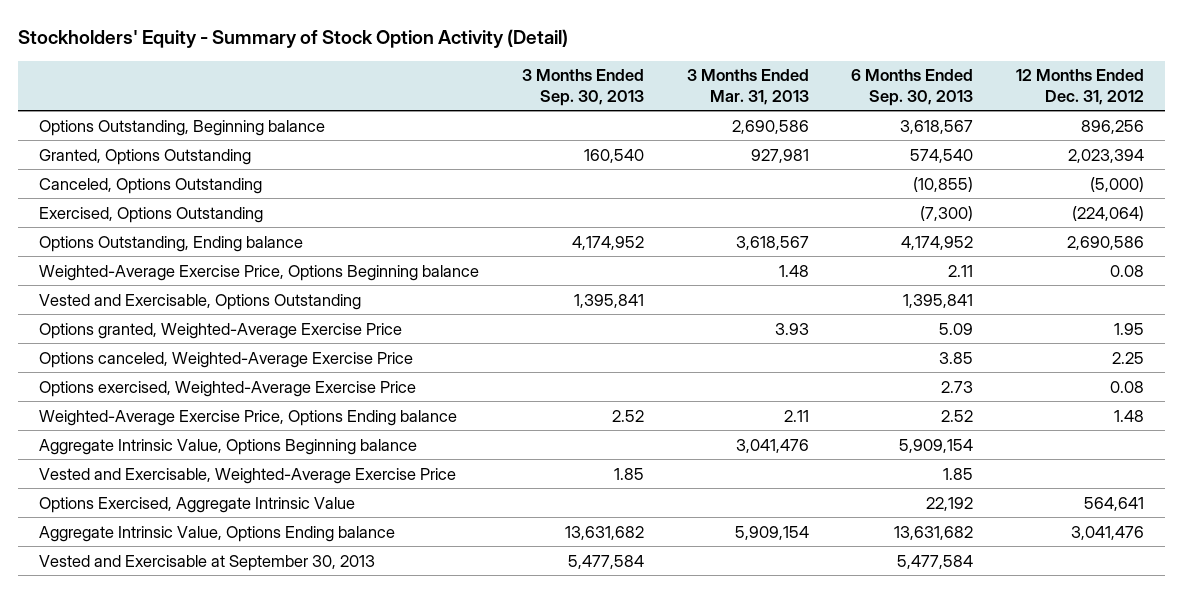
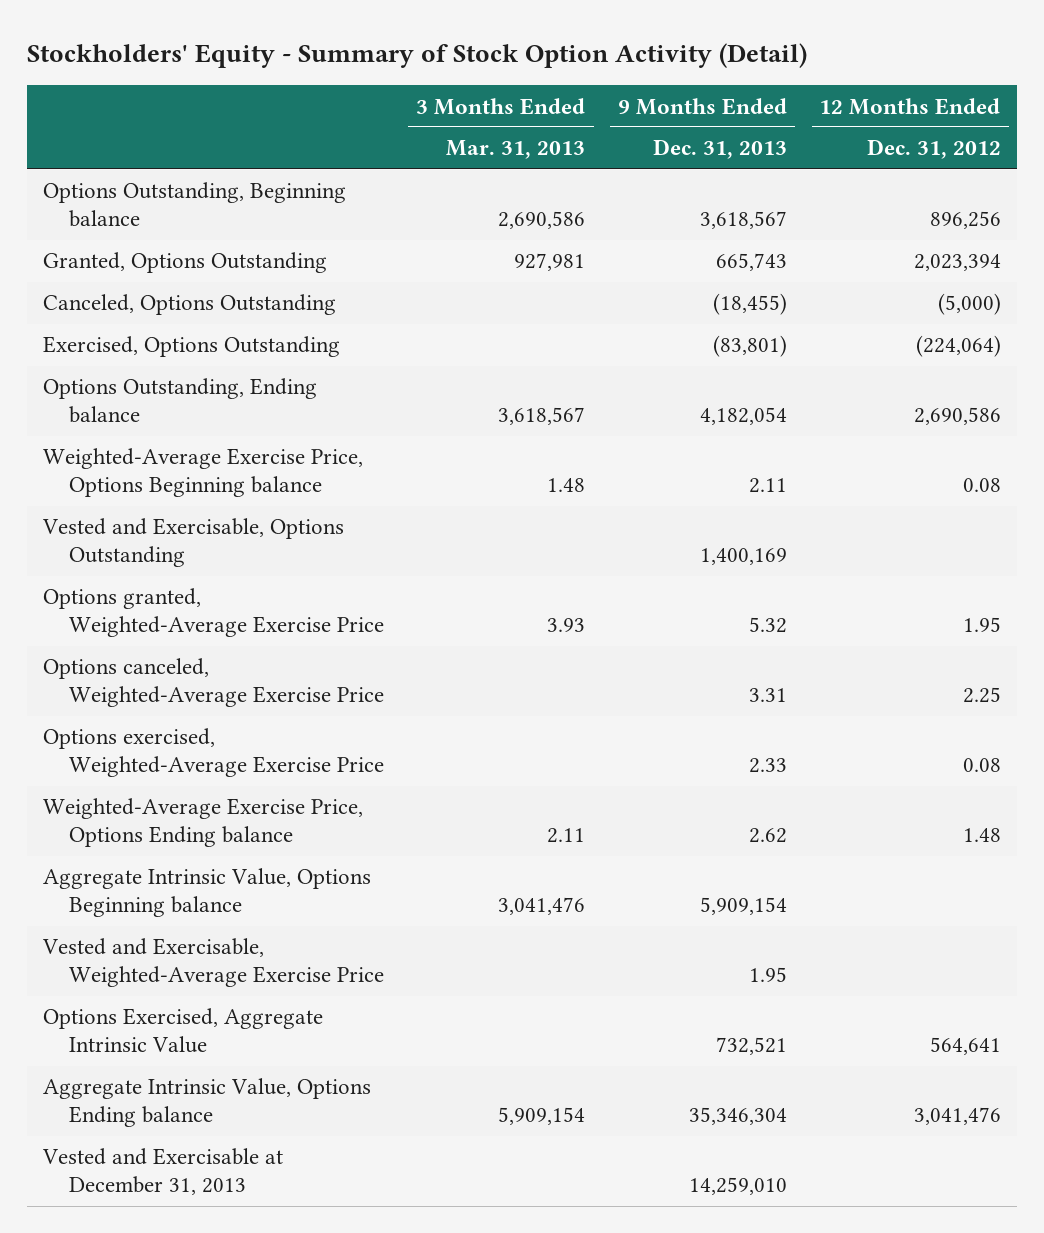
- | 3 Months Ended Sep. 30, 2013 | 3 Months Ended Mar. 31, 2013 | 6 Months Ended Sep. 30, 2013 | 12 Months Ended Dec. 31, 2012
+ | 3 Months Ended Mar. 31, 2013 | 9 Months Ended Dec. 31, 2013 | 12 Months Ended Dec. 31, 2012
- Vested and Exercisable at September 30, 2013 | 5,477,584 | | 5,477,584 |
+ Vested and Exercisable at December 31, 2013 | | 14,259,010 |

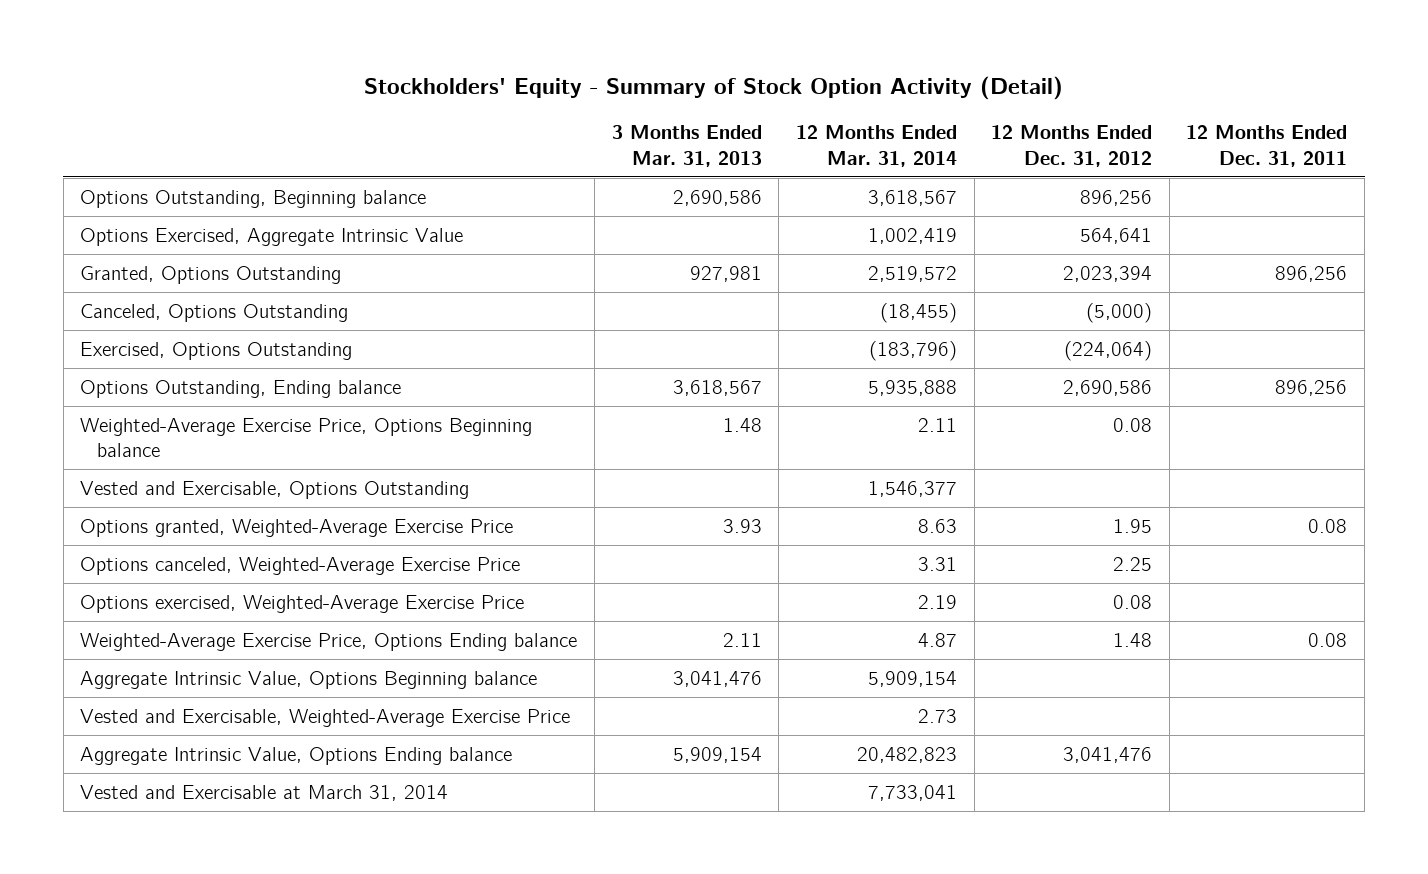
- | 3 Months Ended Mar. 31, 2013 | 9 Months Ended Dec. 31, 2013 | 12 Months Ended Dec. 31, 2012
+ | 3 Months Ended Mar. 31, 2013 | 12 Months Ended Mar. 31, 2014 | 12 Months Ended Dec. 31, 2012 | 12 Months Ended Dec. 31, 2011
moved up: Options Exercised, Aggregate Intrinsic Value | | 1,002,419 | 564,641 |
- Vested and Exercisable at December 31, 2013 | | 14,259,010 |
+ Vested and Exercisable at March 31, 2014 | | 7,733,041 | |

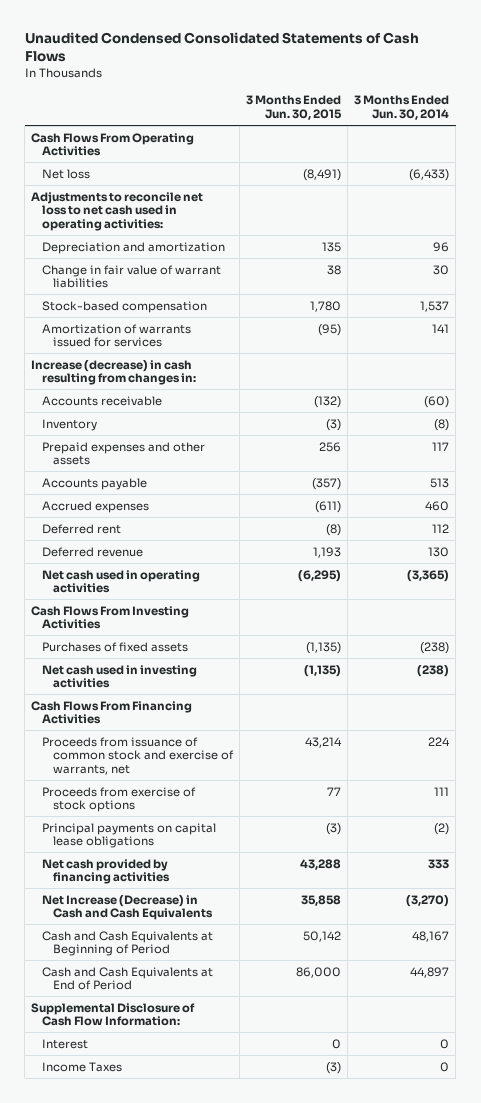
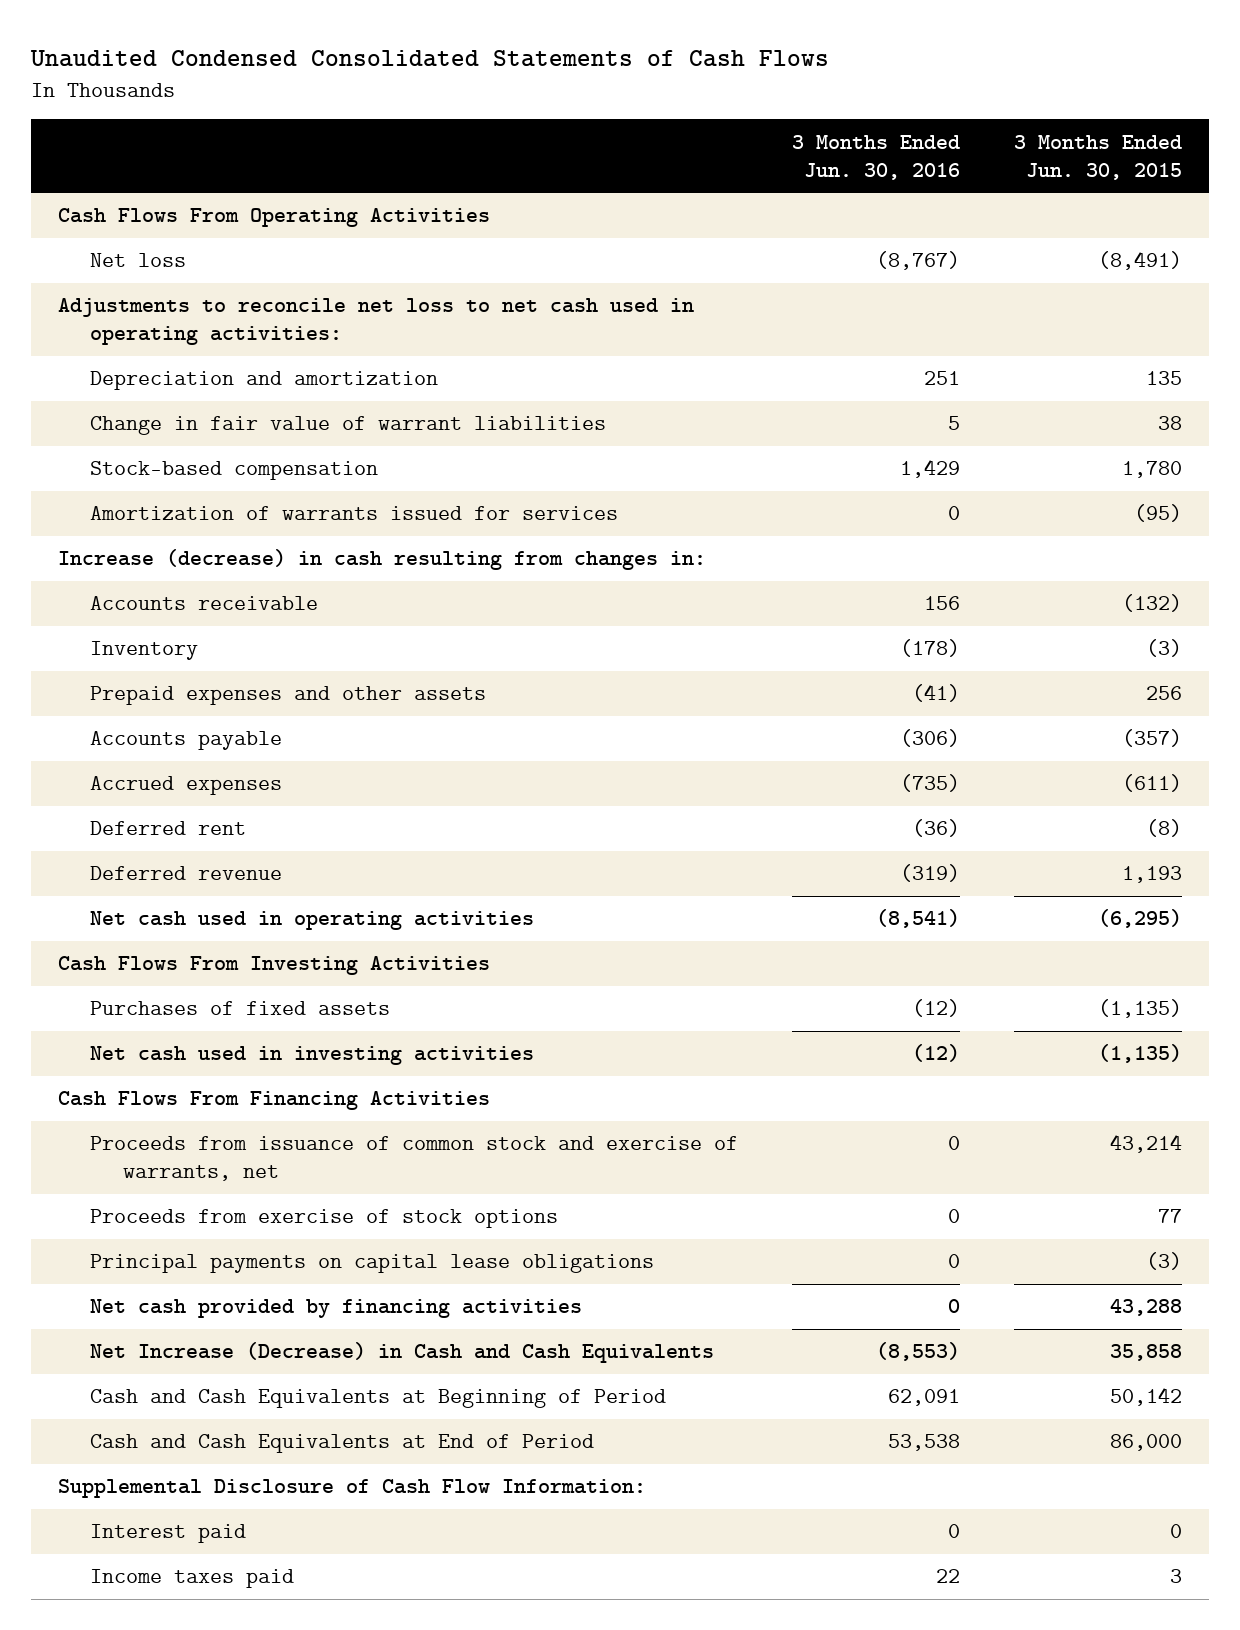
- | 3 Months Ended Jun. 30, 2015 | 3 Months Ended Jun. 30, 2014
+ | 3 Months Ended Jun. 30, 2016 | 3 Months Ended Jun. 30, 2015
- Interest | 0 | 0
- Income Taxes | (3) | 0
+ Interest paid | 0 | 0
+ Income taxes paid | 22 | 3

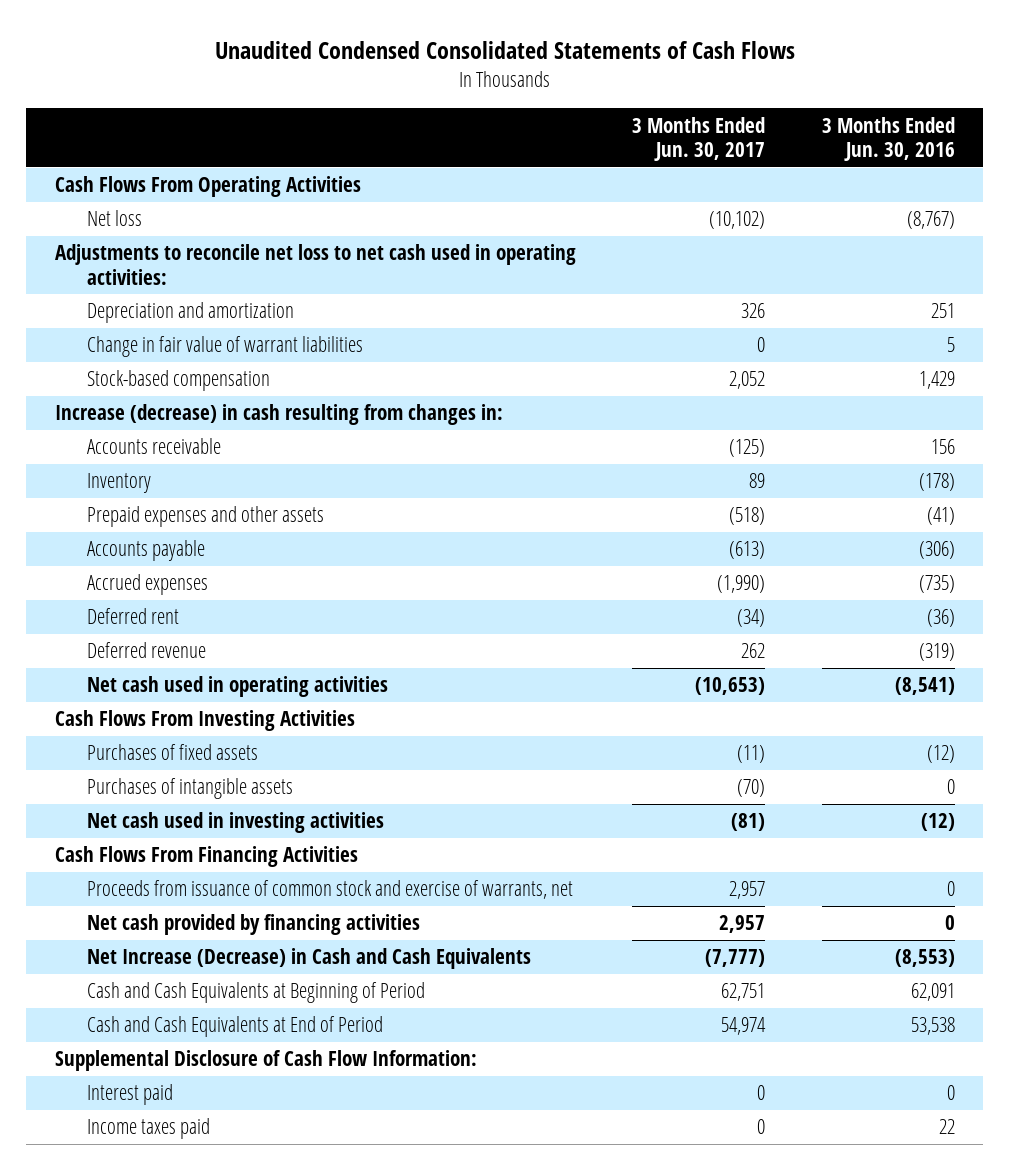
- | 3 Months Ended Jun. 30, 2016 | 3 Months Ended Jun. 30, 2015
+ | 3 Months Ended Jun. 30, 2017 | 3 Months Ended Jun. 30, 2016
- Amortization of warrants issued for services | 0 | (95)
+ Purchases of intangible assets | (70) | 0
- Proceeds from exercise of stock options | 0 | 77
- Principal payments on capital lease obligations | 0 | (3)

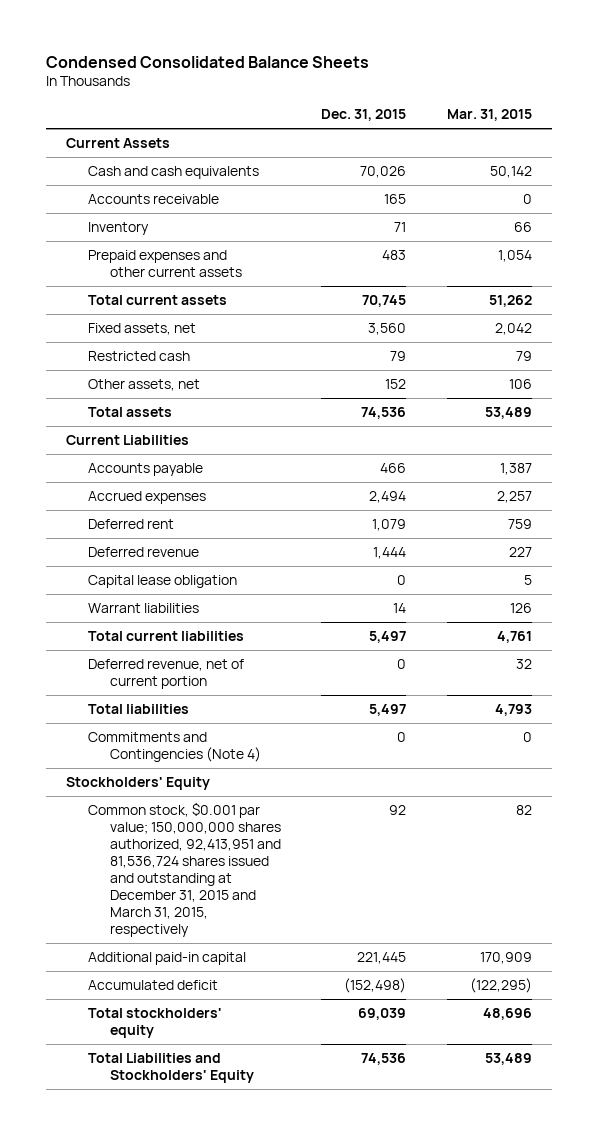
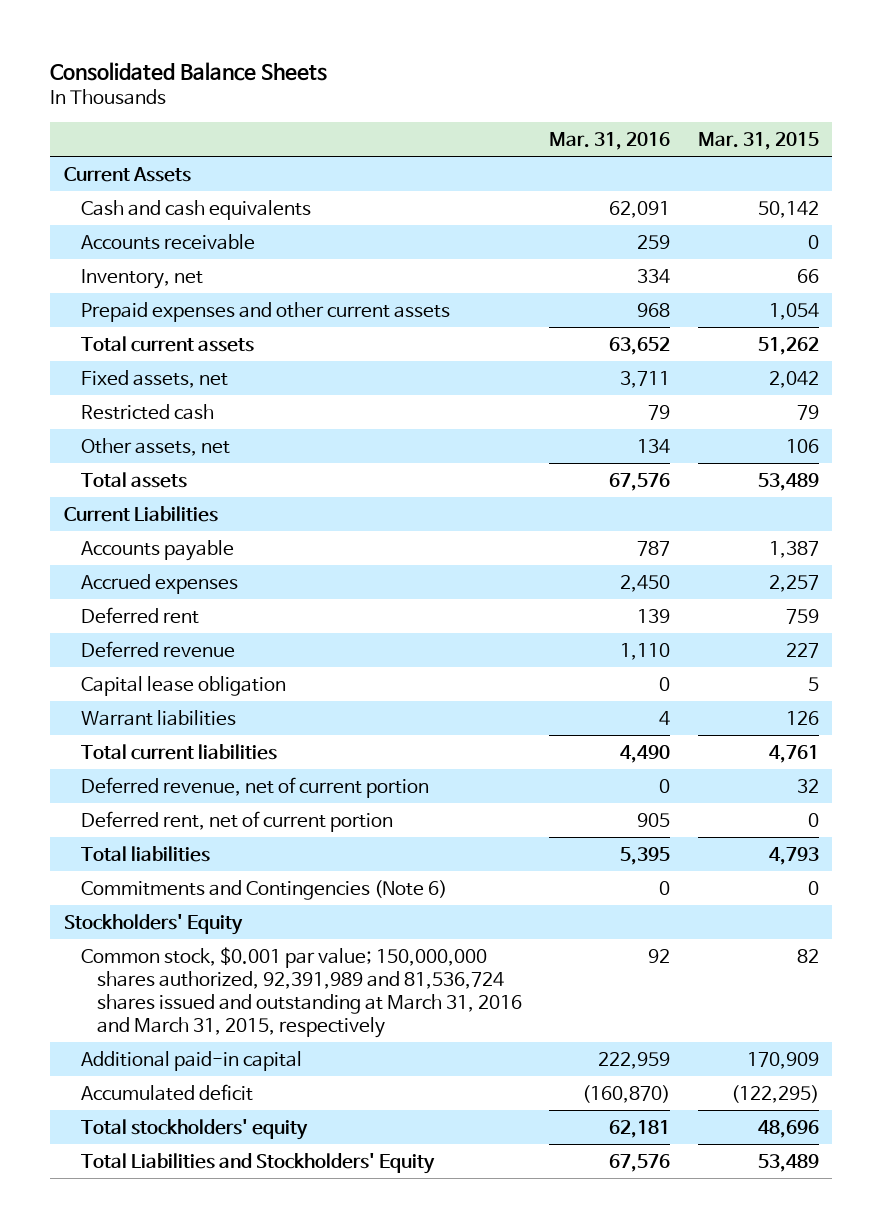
- Condensed Consolidated Balance Sheets
+ Consolidated Balance Sheets
- | Dec. 31, 2015 | Mar. 31, 2015
+ | Mar. 31, 2016 | Mar. 31, 2015
- Inventory | 71 | 66
+ Inventory, net | 334 | 66
+ Deferred rent, net of current portion | 905 | 0
- Commitments and Contingencies (Note 4) | 0 | 0
+ Commitments and Contingencies (Note 6) | 0 | 0
- Common stock, $0.001 par value; 150,000,000 shares authorized, 92,413,951 and 81,536,724 shares issued and outstanding at December 31, 2015 and March 31, 2015, respectively | 92 | 82
+ Common stock, $0.001 par value; 150,000,000 shares authorized, 92,391,989 and 81,536,724 shares issued and outstanding at March 31, 2016 and March 31, 2015, respectively | 92 | 82

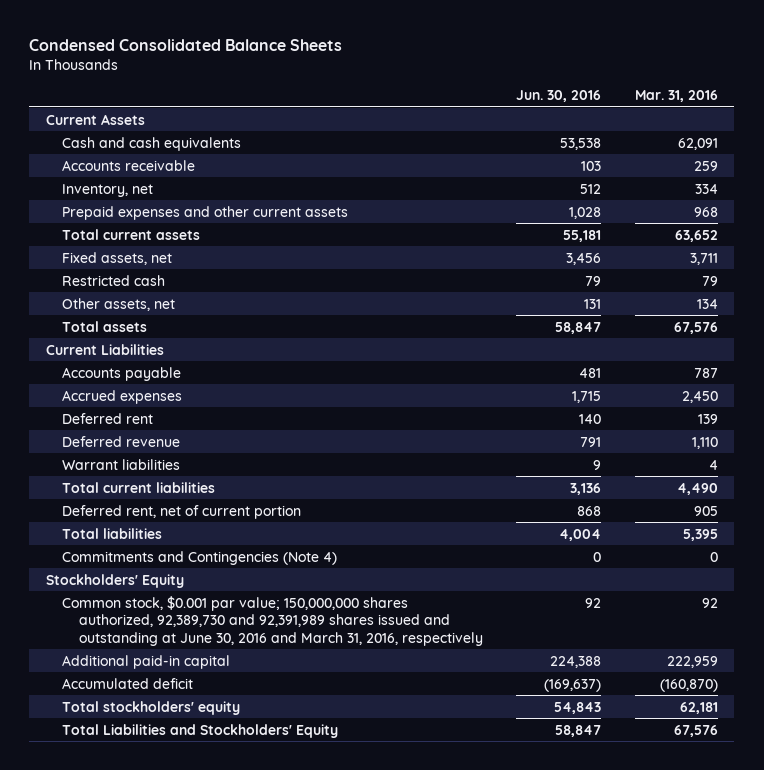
- Consolidated Balance Sheets
+ Condensed Consolidated Balance Sheets
- | Mar. 31, 2016 | Mar. 31, 2015
+ | Jun. 30, 2016 | Mar. 31, 2016
- Capital lease obligation | 0 | 5
- Deferred revenue, net of current portion | 0 | 32
- Commitments and Contingencies (Note 6) | 0 | 0
+ Commitments and Contingencies (Note 4) | 0 | 0
- Common stock, $0.001 par value; 150,000,000 shares authorized, 92,391,989 and 81,536,724 shares issued and outstanding at March 31, 2016 and March 31, 2015, respectively | 92 | 82
+ Common stock, $0.001 par value; 150,000,000 shares authorized, 92,389,730 and 92,391,989 shares issued and outstanding at June 30, 2016 and March 31, 2016, respectively | 92 | 92

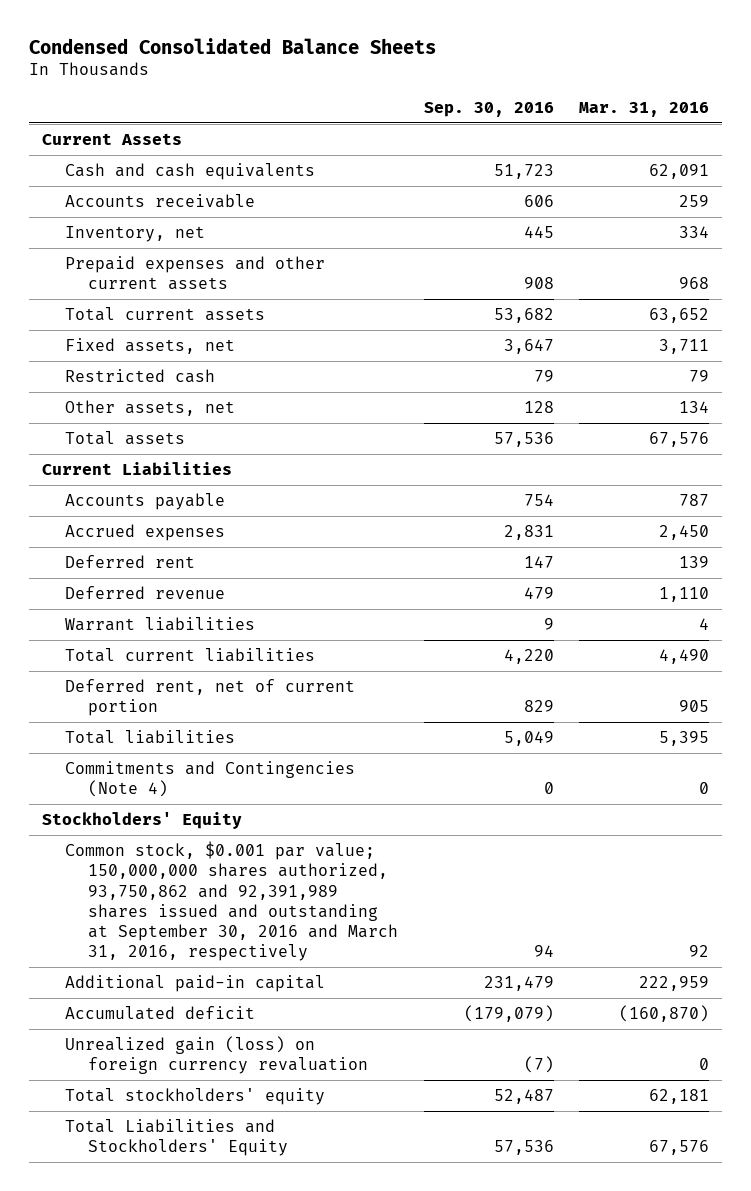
- | Jun. 30, 2016 | Mar. 31, 2016
+ | Sep. 30, 2016 | Mar. 31, 2016
- Common stock, $0.001 par value; 150,000,000 shares authorized, 92,389,730 and 92,391,989 shares issued and outstanding at June 30, 2016 and March 31, 2016, respectively | 92 | 92
+ Common stock, $0.001 par value; 150,000,000 shares authorized, 93,750,862 and 92,391,989 shares issued and outstanding at September 30, 2016 and March 31, 2016, respectively | 94 | 92
+ Unrealized gain (loss) on foreign currency revaluation | (7) | 0

